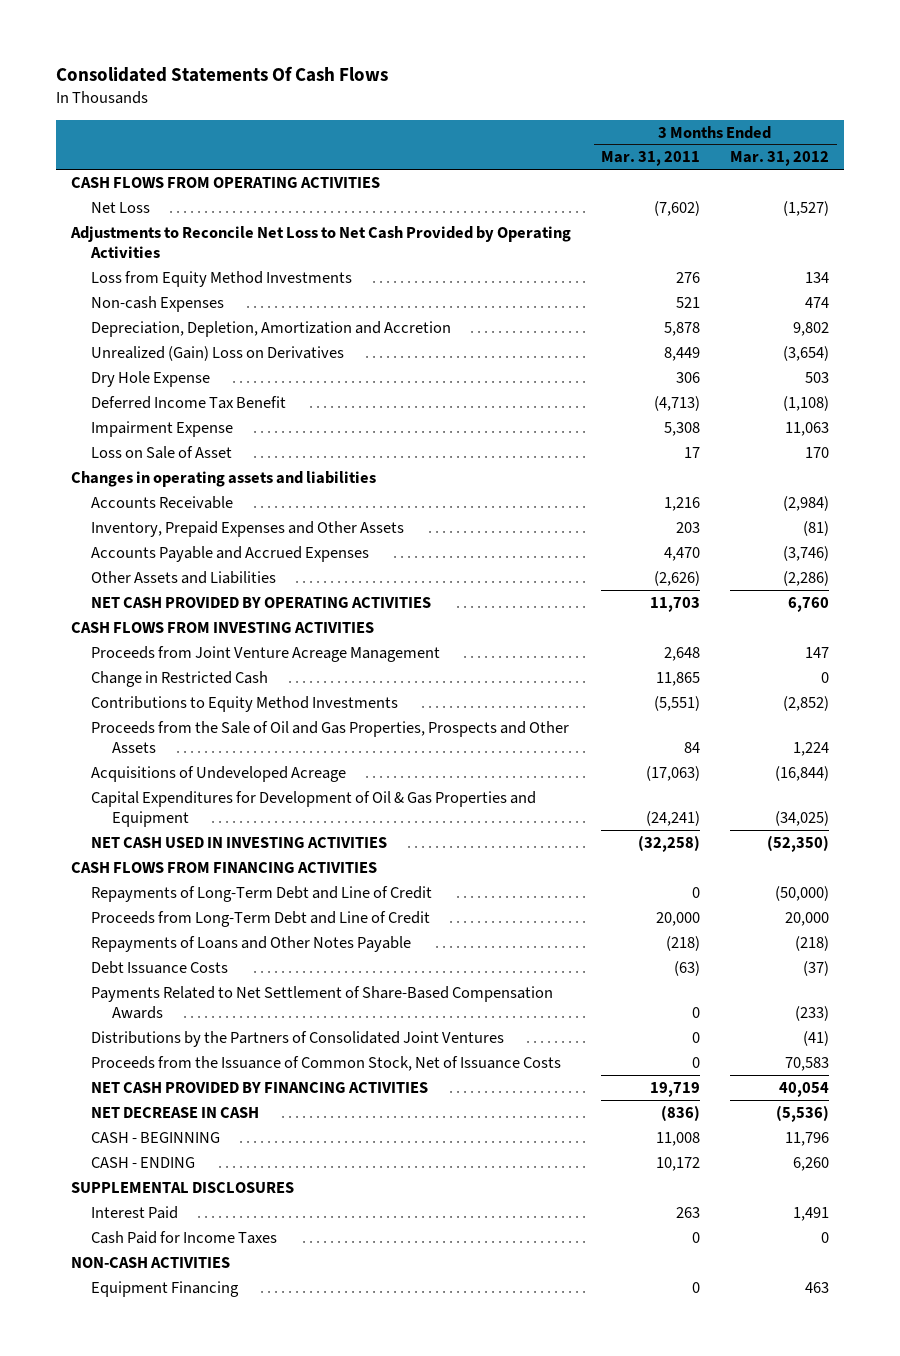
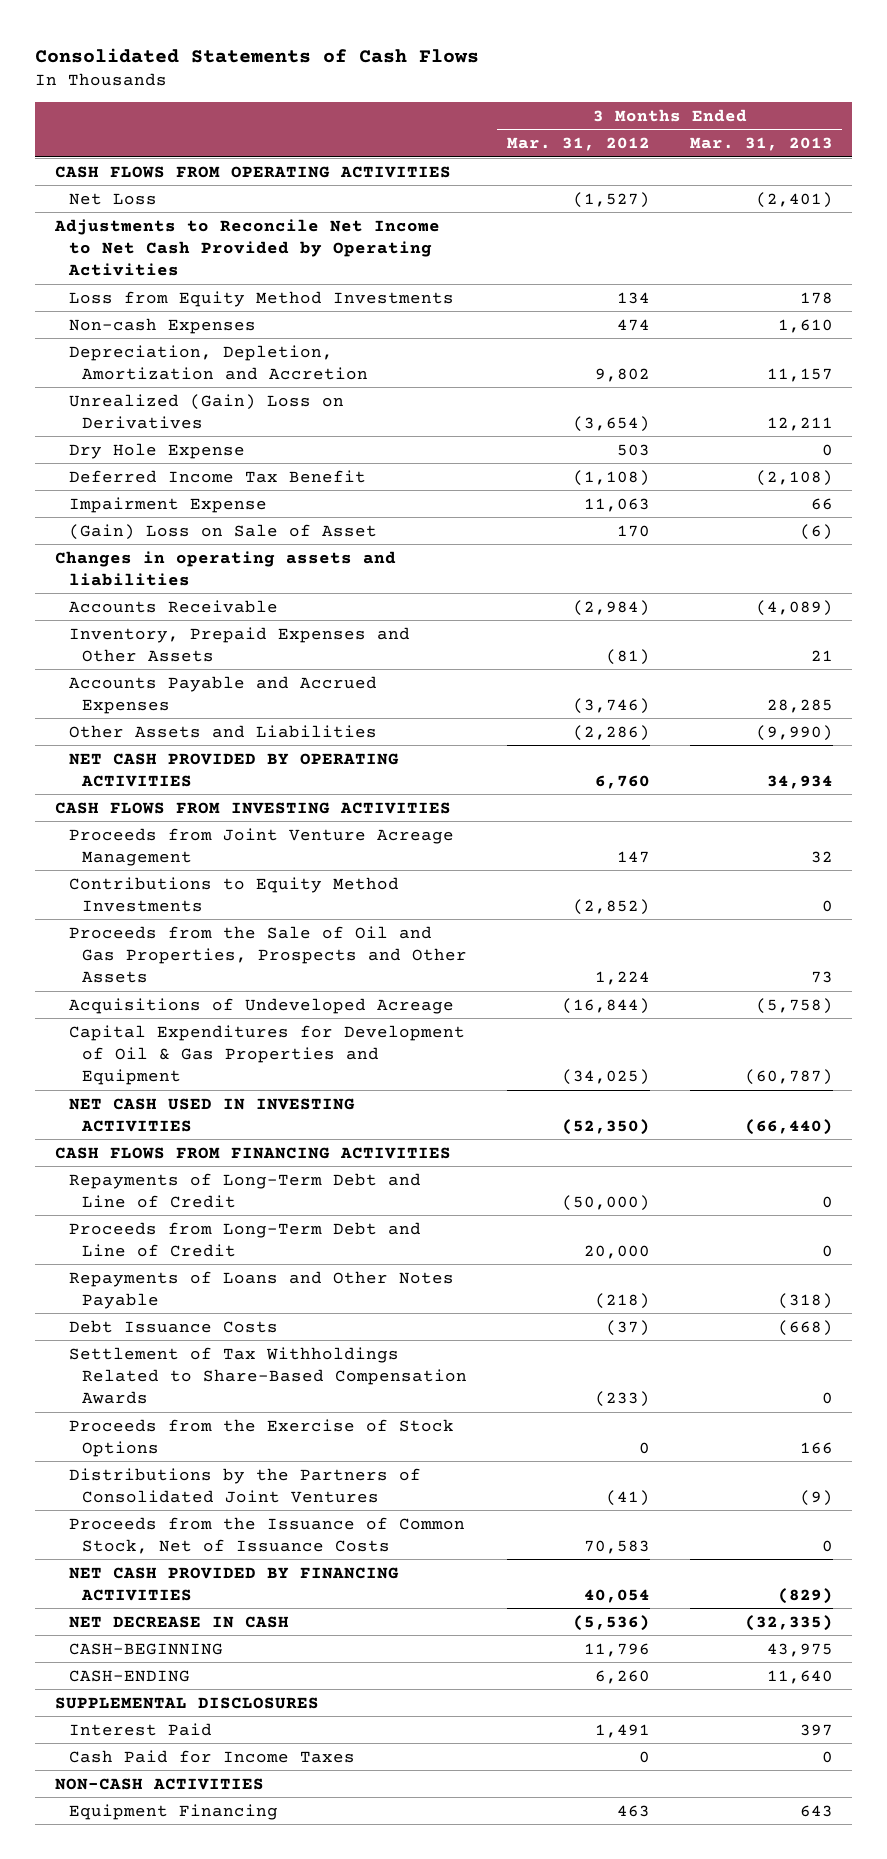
- Consolidated Statements Of Cash Flows
+ Consolidated Statements of Cash Flows
- | 3 Months Ended Mar. 31, 2011 | 3 Months Ended Mar. 31, 2012
+ | 3 Months Ended Mar. 31, 2012 | 3 Months Ended Mar. 31, 2013
- Adjustments to Reconcile Net Loss to Net Cash Provided by Operating Activities
+ Adjustments to Reconcile Net Income to Net Cash Provided by Operating Activities
- Loss on Sale of Asset | 17 | 170
+ (Gain) Loss on Sale of Asset | 170 | (6)
- Change in Restricted Cash | 11,865 | 0
- Payments Related to Net Settlement of Share-Based Compensation Awards | 0 | (233)
+ Settlement of Tax Withholdings Related to Share-Based Compensation Awards | (233) | 0
+ Proceeds from the Exercise of Stock Options | 0 | 166
- CASH - BEGINNING | 11,008 | 11,796
- CASH - ENDING | 10,172 | 6,260
+ CASH-BEGINNING | 11,796 | 43,975
+ CASH-ENDING | 6,260 | 11,640

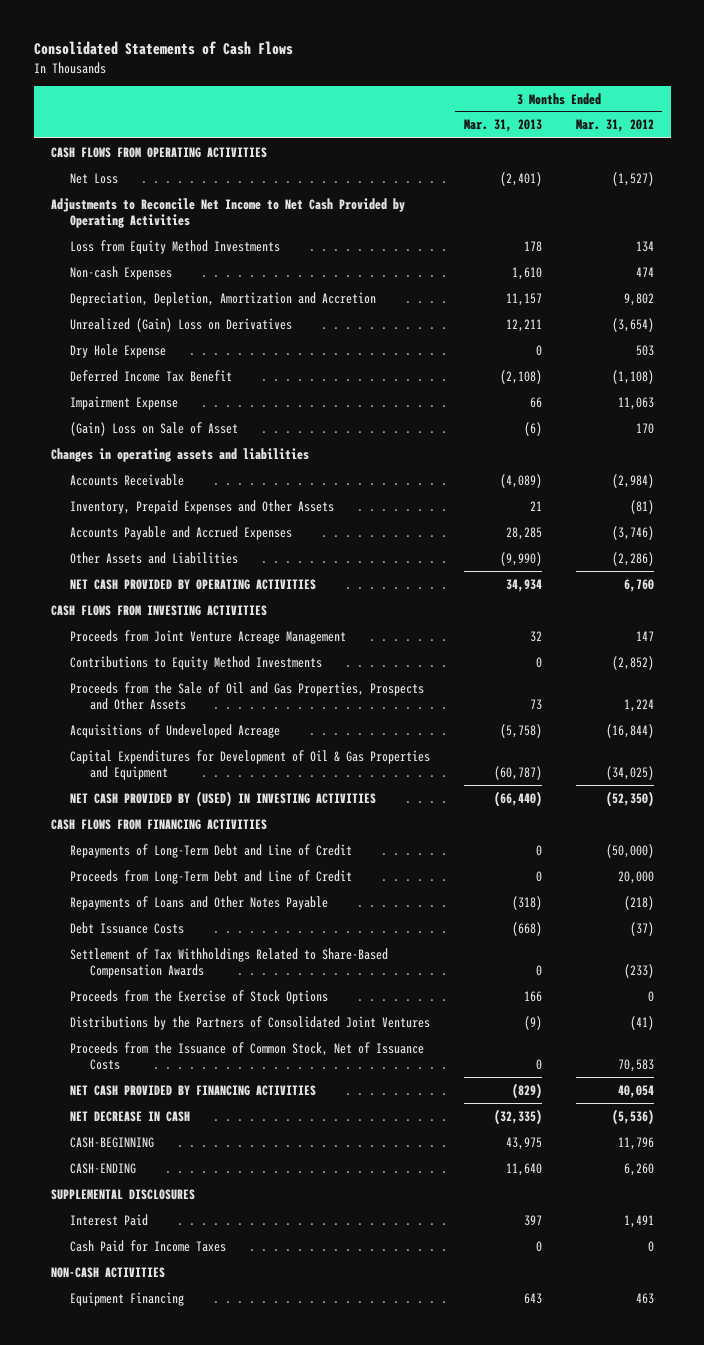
- | 3 Months Ended Mar. 31, 2012 | 3 Months Ended Mar. 31, 2013
+ | 3 Months Ended Mar. 31, 2013 | 3 Months Ended Mar. 31, 2012
- NET CASH USED IN INVESTING ACTIVITIES | (52,350) | (66,440)
+ NET CASH PROVIDED BY (USED) IN INVESTING ACTIVITIES | (66,440) | (52,350)

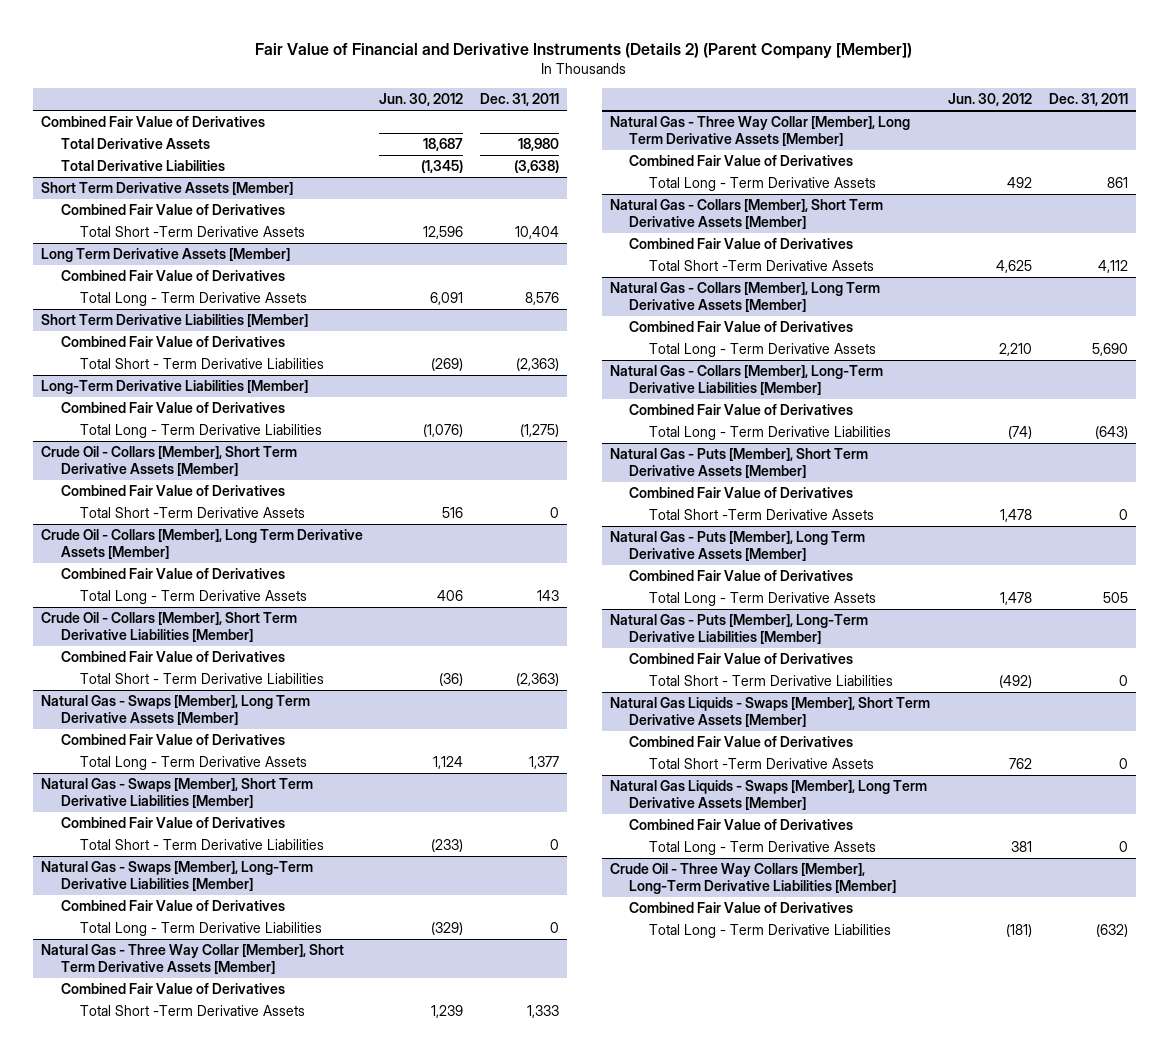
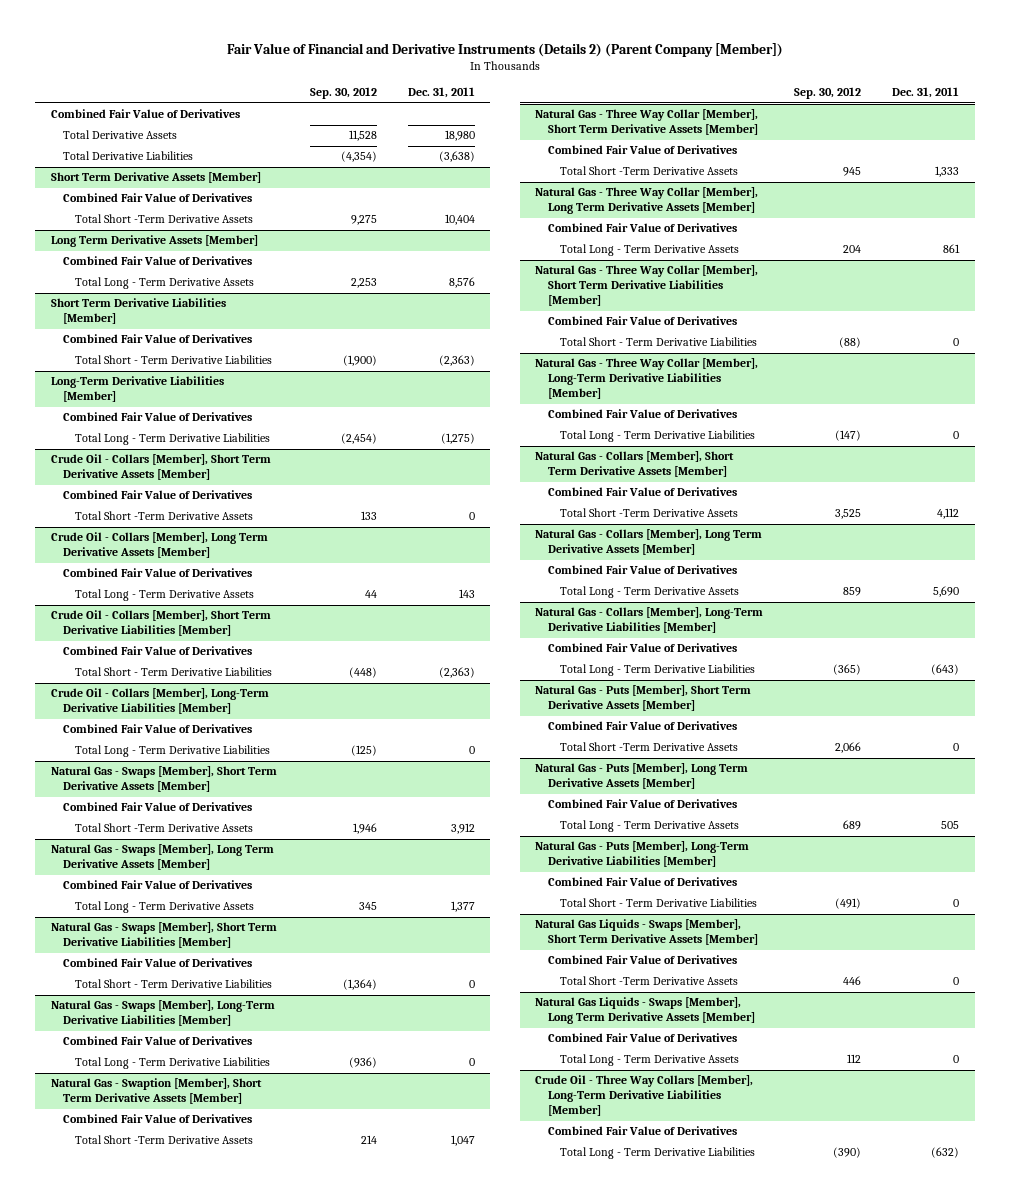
- | Jun. 30, 2012 | Dec. 31, 2011
+ | Sep. 30, 2012 | Dec. 31, 2011
+ Crude Oil - Collars [Member], Long-Term Derivative Liabilities [Member]
+ Combined Fair Value of Derivatives
+ Total Long - Term Derivative Liabilities | (125) | 0
+ Natural Gas - Swaps [Member], Short Term Derivative Assets [Member]
+ Combined Fair Value of Derivatives
+ Total Short -Term Derivative Assets | 1,946 | 3,912
+ Natural Gas - Swaption [Member], Short Term Derivative Assets [Member]
+ Combined Fair Value of Derivatives
+ Total Short -Term Derivative Assets | 214 | 1,047
+ Natural Gas - Three Way Collar [Member], Short Term Derivative Liabilities [Member]
+ Combined Fair Value of Derivatives
+ Total Short - Term Derivative Liabilities | (88) | 0
+ Natural Gas - Three Way Collar [Member], Long-Term Derivative Liabilities [Member]
+ Combined Fair Value of Derivatives
+ Total Long - Term Derivative Liabilities | (147) | 0

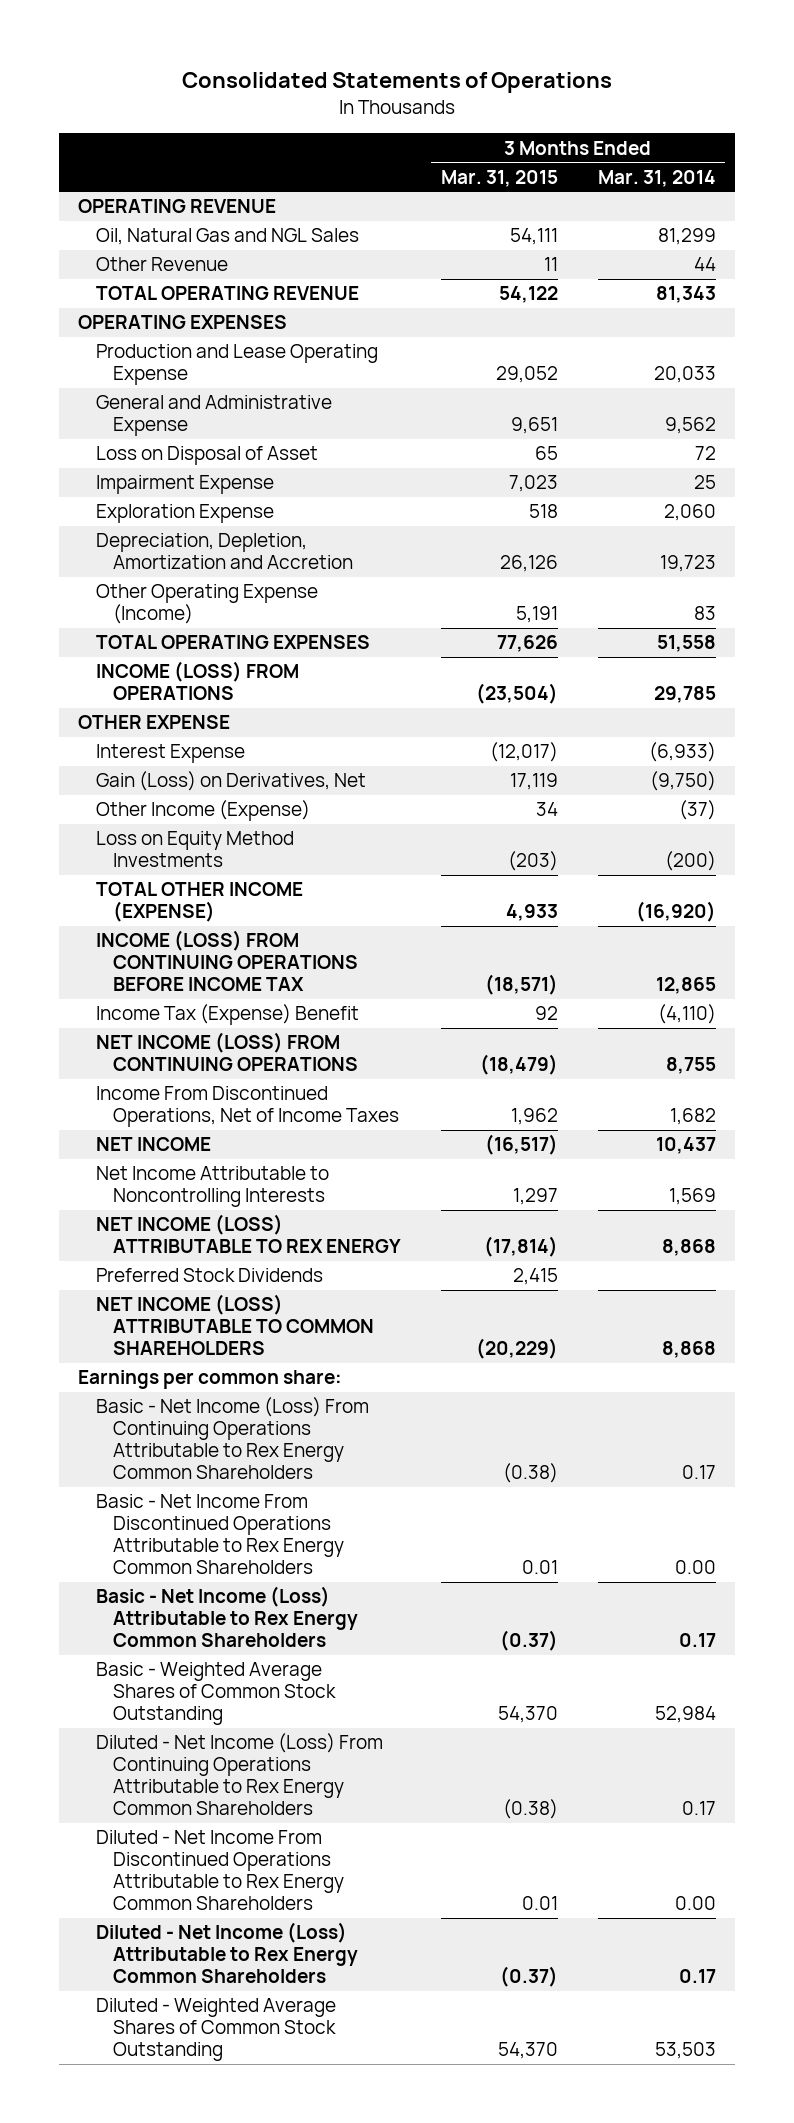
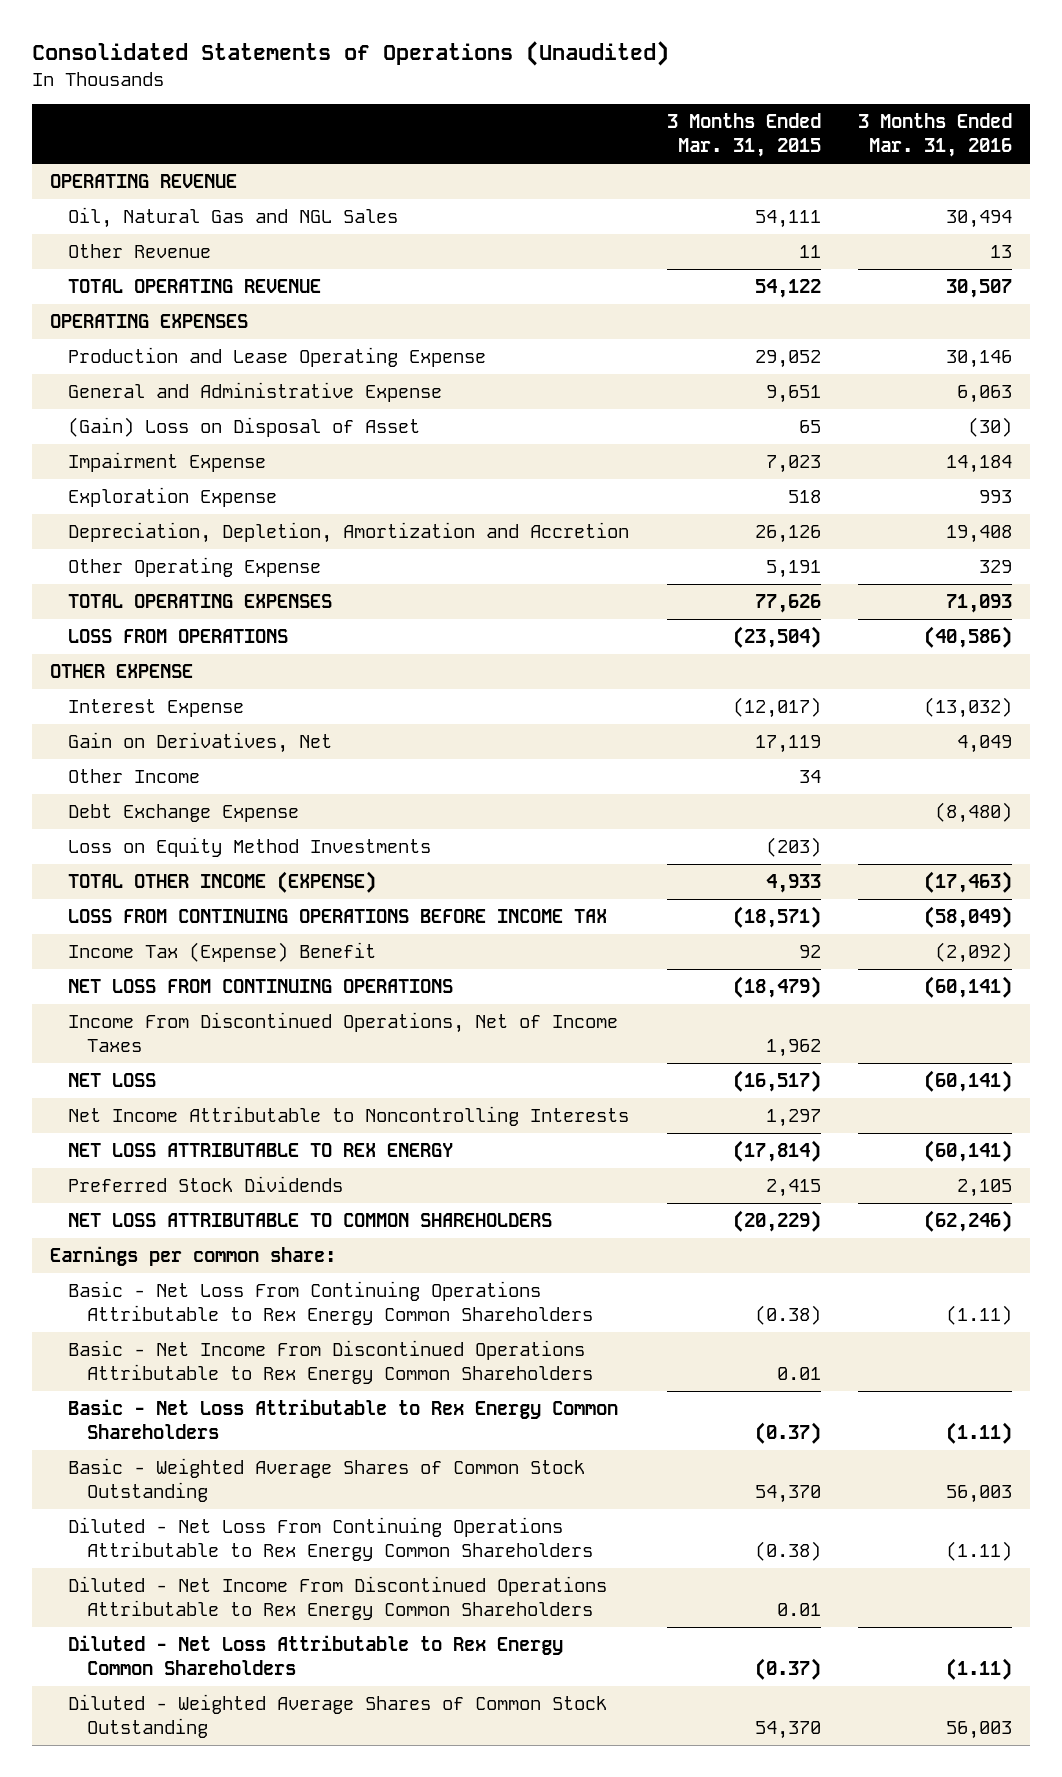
- Consolidated Statements of Operations
+ Consolidated Statements of Operations (Unaudited)
- | 3 Months Ended Mar. 31, 2015 | 3 Months Ended Mar. 31, 2014
+ | 3 Months Ended Mar. 31, 2015 | 3 Months Ended Mar. 31, 2016
- Loss on Disposal of Asset | 65 | 72
+ (Gain) Loss on Disposal of Asset | 65 | (30)
- Other Operating Expense (Income) | 5,191 | 83
+ Other Operating Expense | 5,191 | 329
- INCOME (LOSS) FROM OPERATIONS | (23,504) | 29,785
+ LOSS FROM OPERATIONS | (23,504) | (40,586)
- Gain (Loss) on Derivatives, Net | 17,119 | (9,750)
- Other Income (Expense) | 34 | (37)
+ Gain on Derivatives, Net | 17,119 | 4,049
+ Other Income | 34 |
+ Debt Exchange Expense | | (8,480)
- INCOME (LOSS) FROM CONTINUING OPERATIONS BEFORE INCOME TAX | (18,571) | 12,865
+ LOSS FROM CONTINUING OPERATIONS BEFORE INCOME TAX | (18,571) | (58,049)
- NET INCOME (LOSS) FROM CONTINUING OPERATIONS | (18,479) | 8,755
+ NET LOSS FROM CONTINUING OPERATIONS | (18,479) | (60,141)
- NET INCOME | (16,517) | 10,437
+ NET LOSS | (16,517) | (60,141)
- NET INCOME (LOSS) ATTRIBUTABLE TO REX ENERGY | (17,814) | 8,868
+ NET LOSS ATTRIBUTABLE TO REX ENERGY | (17,814) | (60,141)
- NET INCOME (LOSS) ATTRIBUTABLE TO COMMON SHAREHOLDERS | (20,229) | 8,868
+ NET LOSS ATTRIBUTABLE TO COMMON SHAREHOLDERS | (20,229) | (62,246)
- Basic - Net Income (Loss) From Continuing Operations Attributable to Rex Energy Common Shareholders | (0.38) | 0.17
+ Basic - Net Loss From Continuing Operations Attributable to Rex Energy Common Shareholders | (0.38) | (1.11)
- Basic - Net Income (Loss) Attributable to Rex Energy Common Shareholders | (0.37) | 0.17
+ Basic - Net Loss Attributable to Rex Energy Common Shareholders | (0.37) | (1.11)
- Diluted - Net Income (Loss) From Continuing Operations Attributable to Rex Energy Common Shareholders | (0.38) | 0.17
+ Diluted - Net Loss From Continuing Operations Attributable to Rex Energy Common Shareholders | (0.38) | (1.11)
- Diluted - Net Income (Loss) Attributable to Rex Energy Common Shareholders | (0.37) | 0.17
+ Diluted - Net Loss Attributable to Rex Energy Common Shareholders | (0.37) | (1.11)

